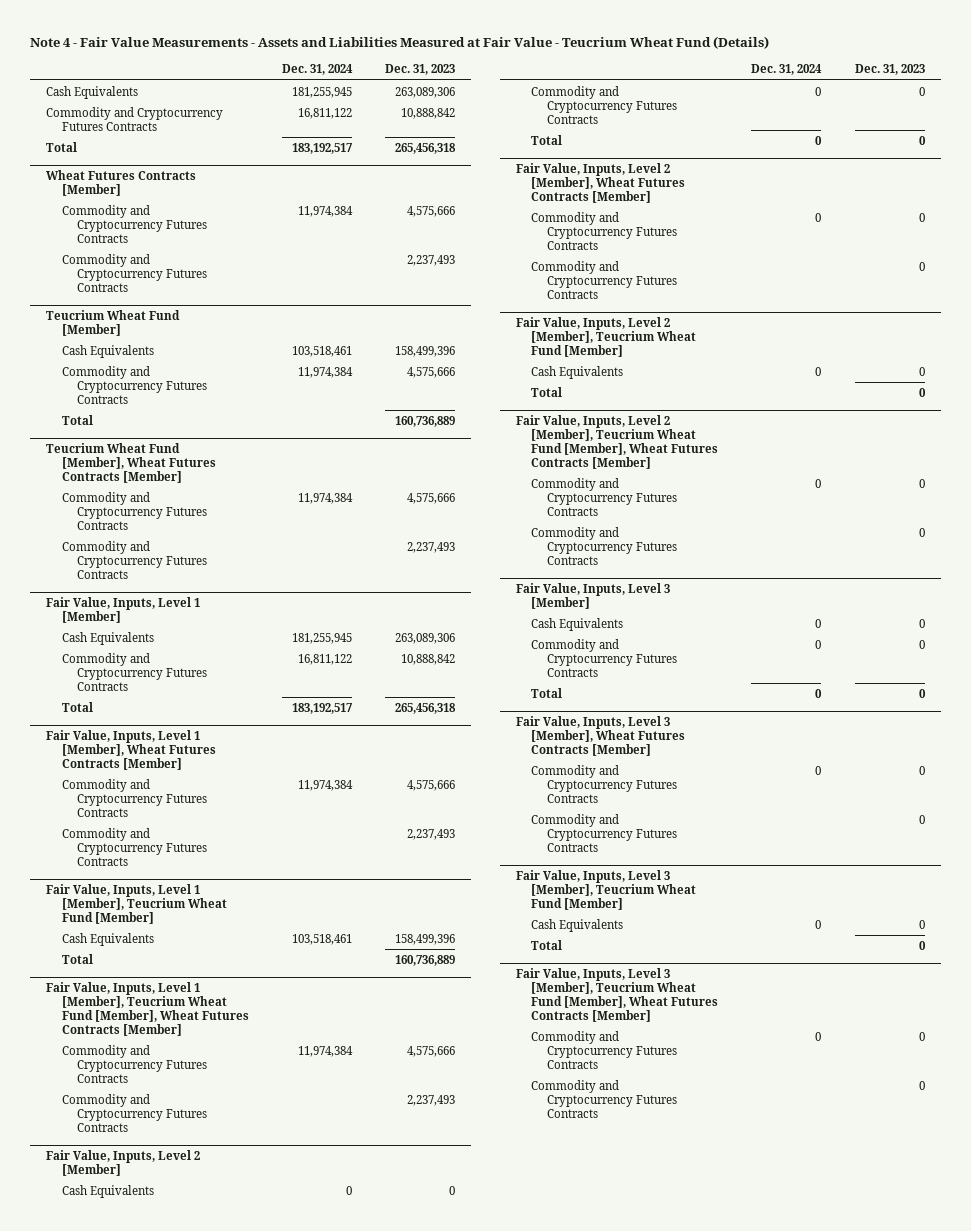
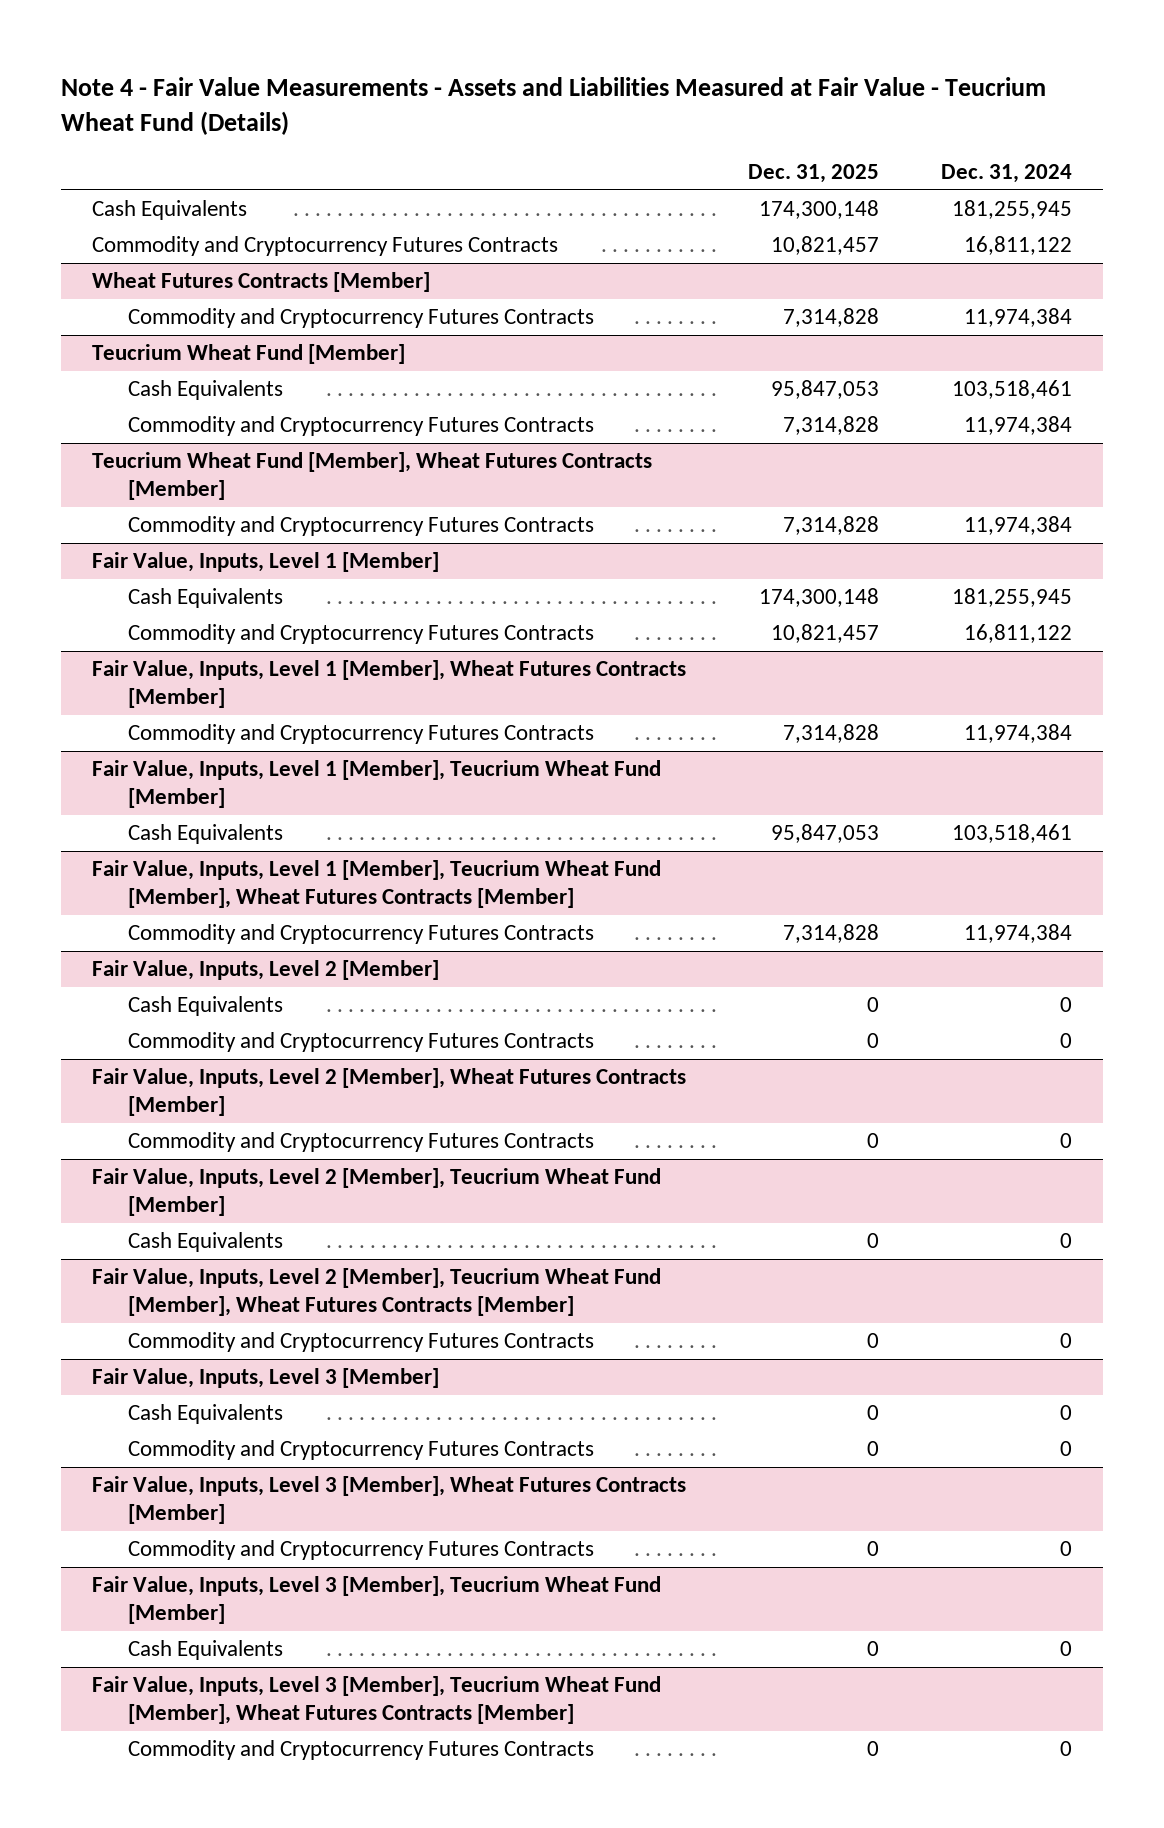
- | Dec. 31, 2024 | Dec. 31, 2023
+ | Dec. 31, 2025 | Dec. 31, 2024
- Total | 183,192,517 | 265,456,318
@ Wheat Futures Contracts [Member]
- Commodity and Cryptocurrency Futures Contracts | | 2,237,493
@ Teucrium Wheat Fund [Member]
- Total | | 160,736,889
@ Teucrium Wheat Fund [Member], Wheat Futures Contracts [Member]
- Commodity and Cryptocurrency Futures Contracts | | 2,237,493
@ Fair Value, Inputs, Level 1 [Member]
- Total | 183,192,517 | 265,456,318
@ Fair Value, Inputs, Level 1 [Member], Wheat Futures Contracts [Member]
- Commodity and Cryptocurrency Futures Contracts | | 2,237,493
@ Fair Value, Inputs, Level 1 [Member], Teucrium Wheat Fund [Member]
- Total | | 160,736,889
@ Fair Value, Inputs, Level 1 [Member], Teucrium Wheat Fund [Member], Wheat Futures Contracts [Member]
- Commodity and Cryptocurrency Futures Contracts | | 2,237,493
@ Fair Value, Inputs, Level 2 [Member]
- Total | 0 | 0
@ Fair Value, Inputs, Level 2 [Member], Wheat Futures Contracts [Member]
- Commodity and Cryptocurrency Futures Contracts | | 0
@ Fair Value, Inputs, Level 2 [Member], Teucrium Wheat Fund [Member]
- Total | | 0
@ Fair Value, Inputs, Level 2 [Member], Teucrium Wheat Fund [Member], Wheat Futures Contracts [Member]
- Commodity and Cryptocurrency Futures Contracts | | 0
@ Fair Value, Inputs, Level 3 [Member]
- Total | 0 | 0
@ Fair Value, Inputs, Level 3 [Member], Wheat Futures Contracts [Member]
- Commodity and Cryptocurrency Futures Contracts | | 0
@ Fair Value, Inputs, Level 3 [Member], Teucrium Wheat Fund [Member]
- Total | | 0
@ Fair Value, Inputs, Level 3 [Member], Teucrium Wheat Fund [Member], Wheat Futures Contracts [Member]
- Commodity and Cryptocurrency Futures Contracts | | 0

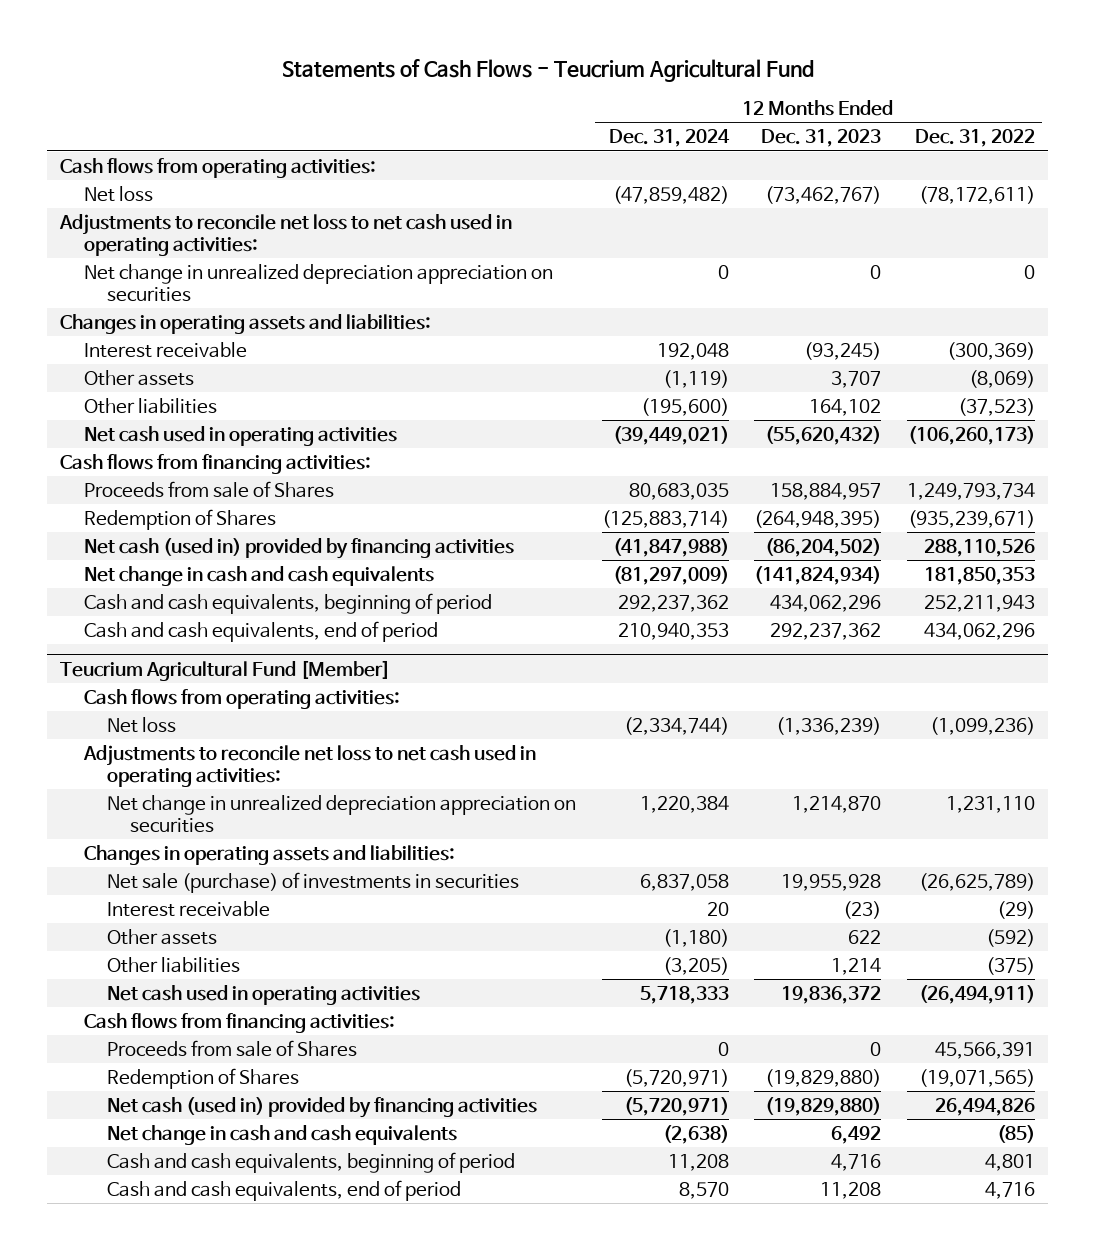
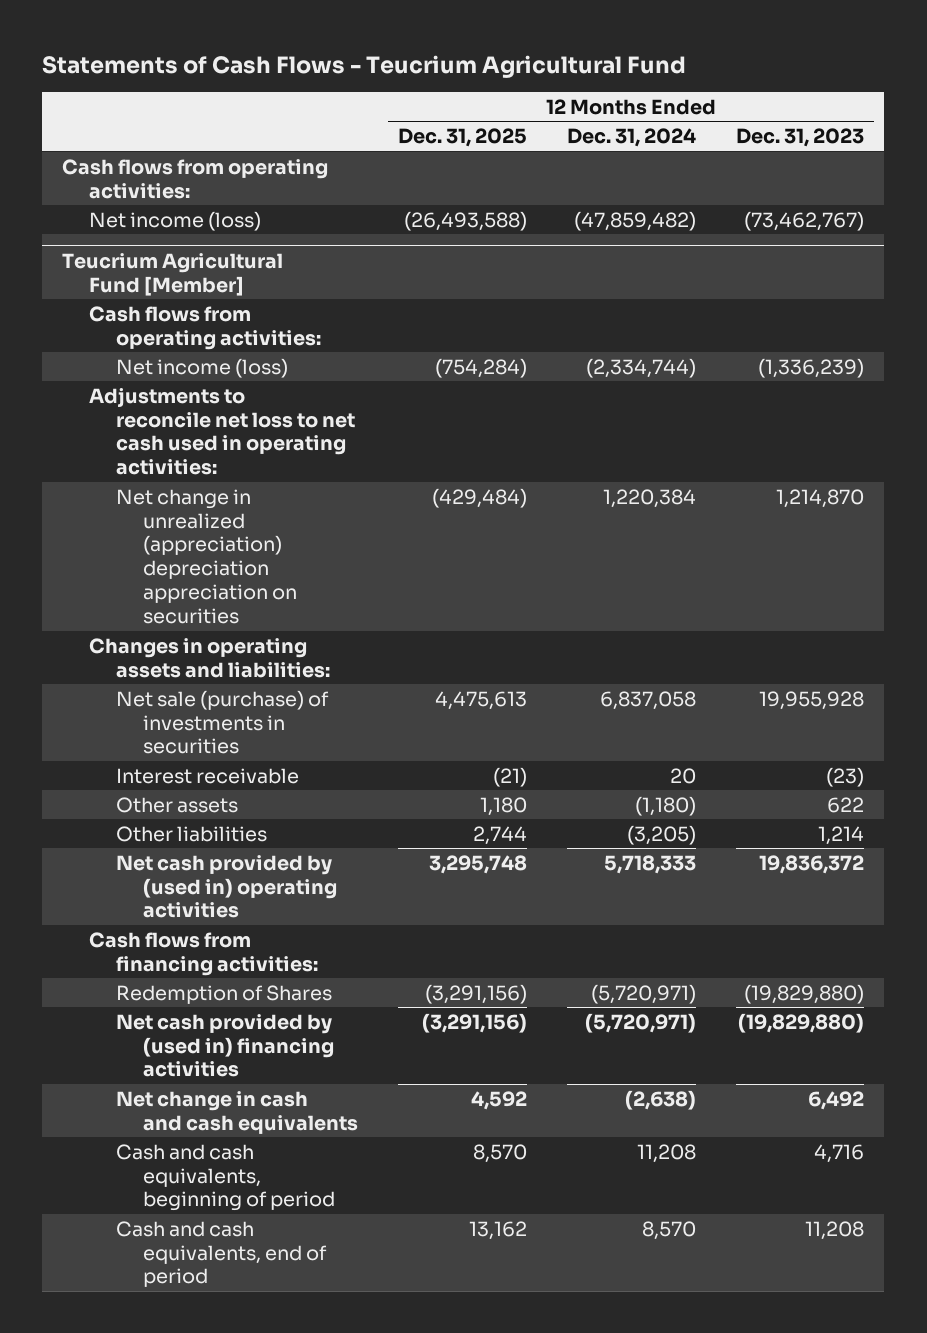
- | 12 Months Ended Dec. 31, 2024 | 12 Months Ended Dec. 31, 2023 | 12 Months Ended Dec. 31, 2022
+ | 12 Months Ended Dec. 31, 2025 | 12 Months Ended Dec. 31, 2024 | 12 Months Ended Dec. 31, 2023
- Net loss | (47,859,482) | (73,462,767) | (78,172,611)
- Adjustments to reconcile net loss to net cash used in operating activities:
- Net change in unrealized depreciation appreciation on securities | 0 | 0 | 0
- Changes in operating assets and liabilities:
- Interest receivable | 192,048 | (93,245) | (300,369)
- Other assets | (1,119) | 3,707 | (8,069)
- Other liabilities | (195,600) | 164,102 | (37,523)
- Net cash used in operating activities | (39,449,021) | (55,620,432) | (106,260,173)
- Cash flows from financing activities:
- Proceeds from sale of Shares | 80,683,035 | 158,884,957 | 1,249,793,734
- Redemption of Shares | (125,883,714) | (264,948,395) | (935,239,671)
- Net cash (used in) provided by financing activities | (41,847,988) | (86,204,502) | 288,110,526
- Net change in cash and cash equivalents | (81,297,009) | (141,824,934) | 181,850,353
- Cash and cash equivalents, beginning of period | 292,237,362 | 434,062,296 | 252,211,943
- Cash and cash equivalents, end of period | 210,940,353 | 292,237,362 | 434,062,296
+ Net income (loss) | (26,493,588) | (47,859,482) | (73,462,767)
@ Teucrium Agricultural Fund [Member]
- Net loss | (2,334,744) | (1,336,239) | (1,099,236)
+ Net income (loss) | (754,284) | (2,334,744) | (1,336,239)
- Net change in unrealized depreciation appreciation on securities | 1,220,384 | 1,214,870 | 1,231,110
+ Net change in unrealized (appreciation) depreciation appreciation on securities | (429,484) | 1,220,384 | 1,214,870
- Net cash used in operating activities | 5,718,333 | 19,836,372 | (26,494,911)
+ Net cash provided by (used in) operating activities | 3,295,748 | 5,718,333 | 19,836,372
- Proceeds from sale of Shares | 0 | 0 | 45,566,391
- Net cash (used in) provided by financing activities | (5,720,971) | (19,829,880) | 26,494,826
+ Net cash provided by (used in) financing activities | (3,291,156) | (5,720,971) | (19,829,880)

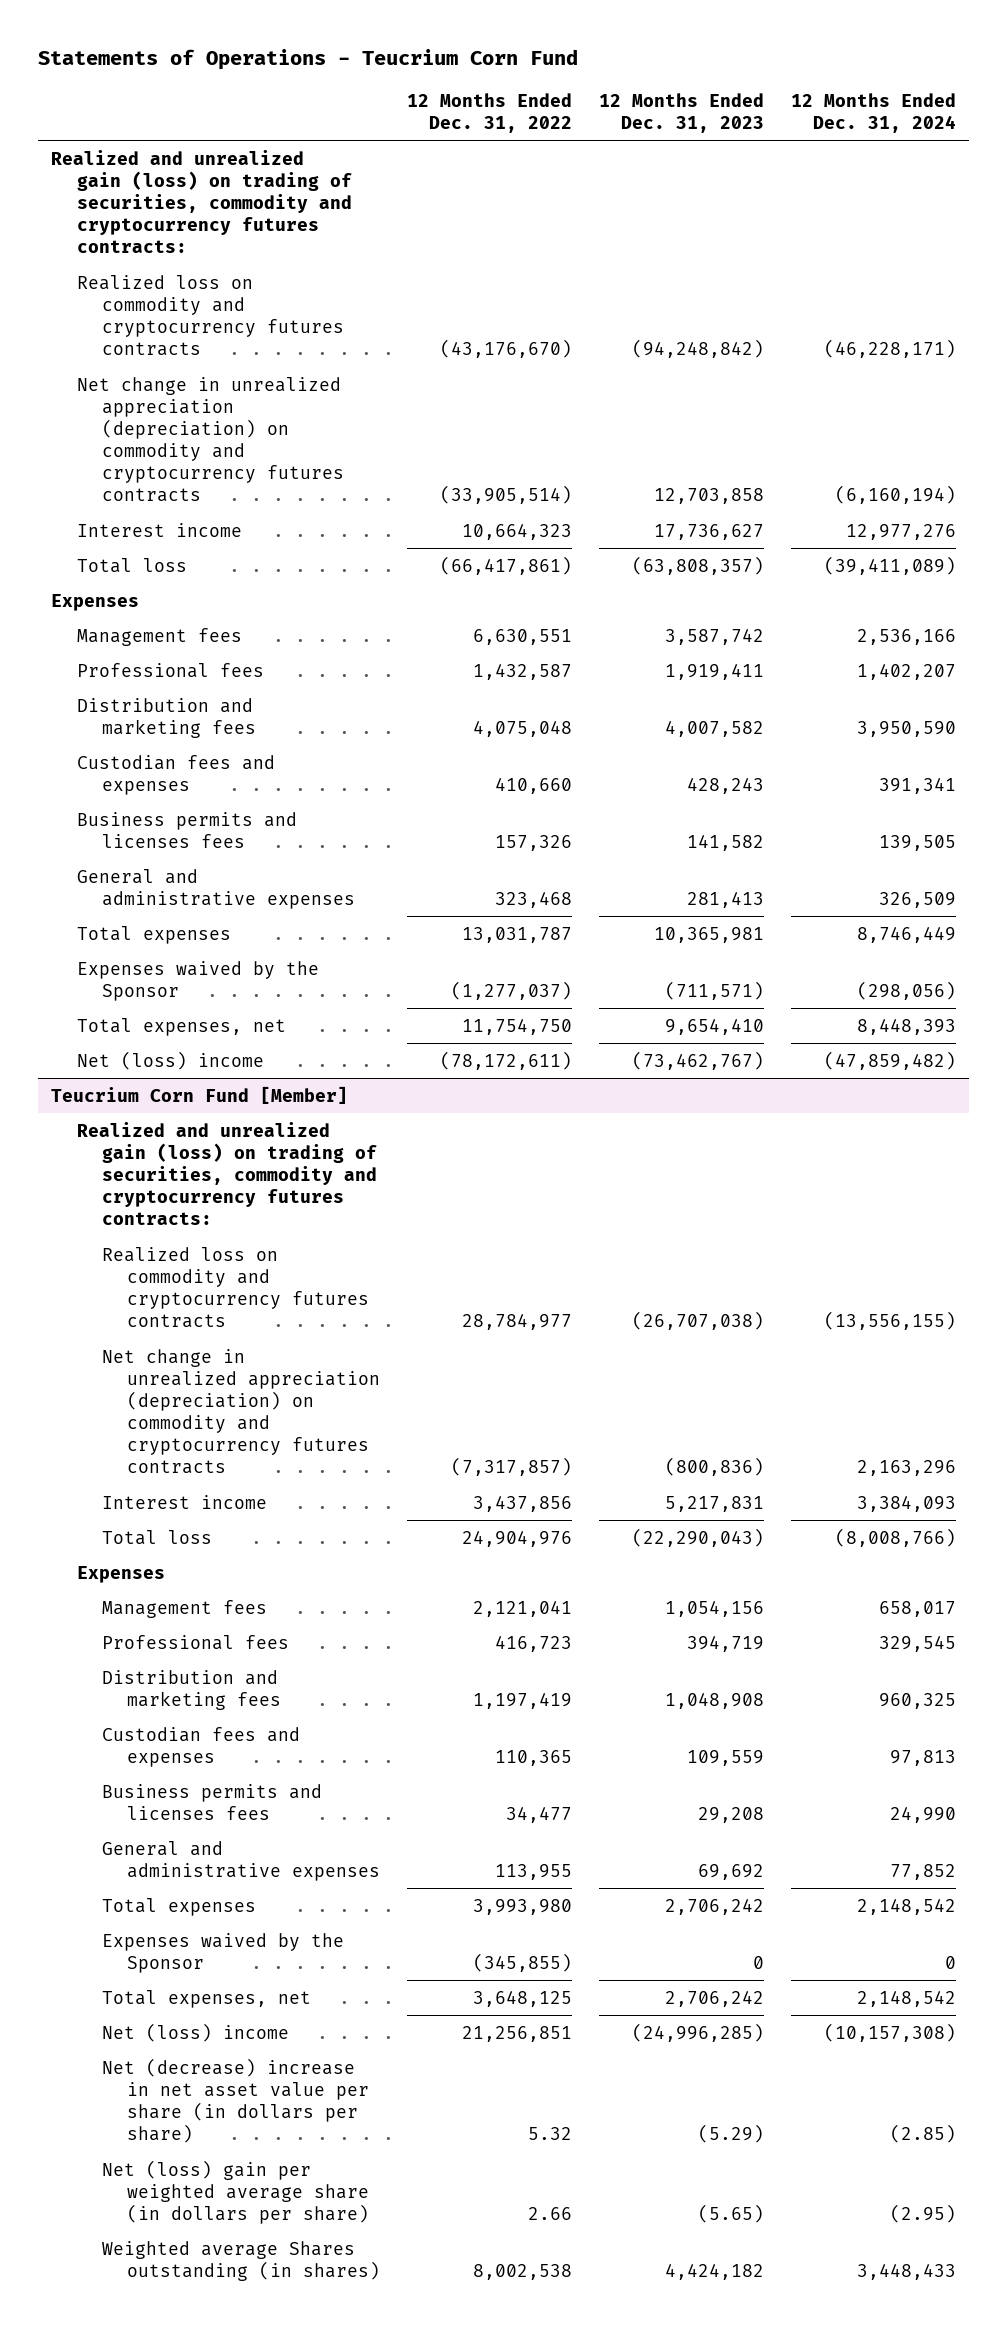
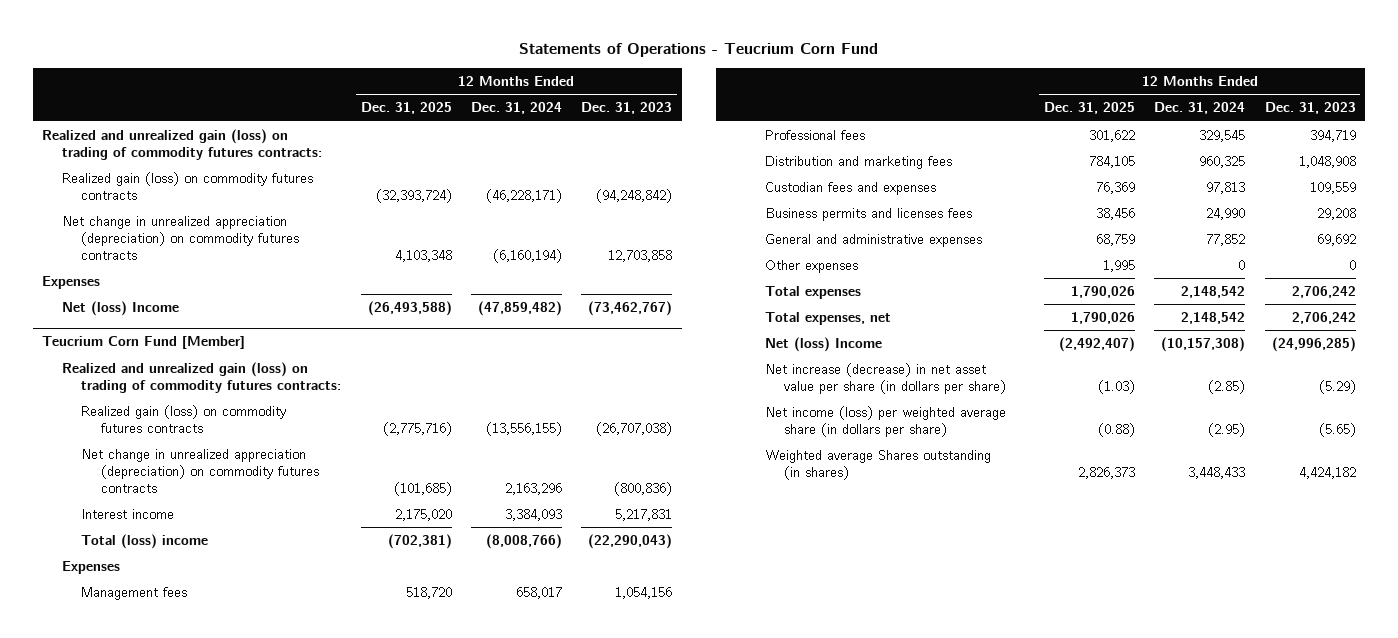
- | 12 Months Ended Dec. 31, 2022 | 12 Months Ended Dec. 31, 2023 | 12 Months Ended Dec. 31, 2024
+ | 12 Months Ended Dec. 31, 2025 | 12 Months Ended Dec. 31, 2024 | 12 Months Ended Dec. 31, 2023
- Realized and unrealized gain (loss) on trading of securities, commodity and cryptocurrency futures contracts:
- Realized loss on commodity and cryptocurrency futures contracts | (43,176,670) | (94,248,842) | (46,228,171)
- Net change in unrealized appreciation (depreciation) on commodity and cryptocurrency futures contracts | (33,905,514) | 12,703,858 | (6,160,194)
- Interest income | 10,664,323 | 17,736,627 | 12,977,276
- Total loss | (66,417,861) | (63,808,357) | (39,411,089)
+ Realized and unrealized gain (loss) on trading of commodity futures contracts:
+ Realized gain (loss) on commodity futures contracts | (32,393,724) | (46,228,171) | (94,248,842)
+ Net change in unrealized appreciation (depreciation) on commodity futures contracts | 4,103,348 | (6,160,194) | 12,703,858
- Management fees | 6,630,551 | 3,587,742 | 2,536,166
- Professional fees | 1,432,587 | 1,919,411 | 1,402,207
- Distribution and marketing fees | 4,075,048 | 4,007,582 | 3,950,590
- Custodian fees and expenses | 410,660 | 428,243 | 391,341
- Business permits and licenses fees | 157,326 | 141,582 | 139,505
- General and administrative expenses | 323,468 | 281,413 | 326,509
- Total expenses | 13,031,787 | 10,365,981 | 8,746,449
- Expenses waived by the Sponsor | (1,277,037) | (711,571) | (298,056)
- Total expenses, net | 11,754,750 | 9,654,410 | 8,448,393
- Net (loss) income | (78,172,611) | (73,462,767) | (47,859,482)
+ Net (loss) Income | (26,493,588) | (47,859,482) | (73,462,767)
@ Teucrium Corn Fund [Member]
- Realized and unrealized gain (loss) on trading of securities, commodity and cryptocurrency futures contracts:
- Realized loss on commodity and cryptocurrency futures contracts | 28,784,977 | (26,707,038) | (13,556,155)
- Net change in unrealized appreciation (depreciation) on commodity and cryptocurrency futures contracts | (7,317,857) | (800,836) | 2,163,296
+ Realized and unrealized gain (loss) on trading of commodity futures contracts:
+ Realized gain (loss) on commodity futures contracts | (2,775,716) | (13,556,155) | (26,707,038)
+ Net change in unrealized appreciation (depreciation) on commodity futures contracts | (101,685) | 2,163,296 | (800,836)
- Total loss | 24,904,976 | (22,290,043) | (8,008,766)
+ Total (loss) income | (702,381) | (8,008,766) | (22,290,043)
+ Other expenses | 1,995 | 0 | 0
- Expenses waived by the Sponsor | (345,855) | 0 | 0
- Net (loss) income | 21,256,851 | (24,996,285) | (10,157,308)
- Net (decrease) increase in net asset value per share (in dollars per share) | 5.32 | (5.29) | (2.85)
- Net (loss) gain per weighted average share (in dollars per share) | 2.66 | (5.65) | (2.95)
+ Net (loss) Income | (2,492,407) | (10,157,308) | (24,996,285)
+ Net increase (decrease) in net asset value per share (in dollars per share) | (1.03) | (2.85) | (5.29)
+ Net income (loss) per weighted average share (in dollars per share) | (0.88) | (2.95) | (5.65)

